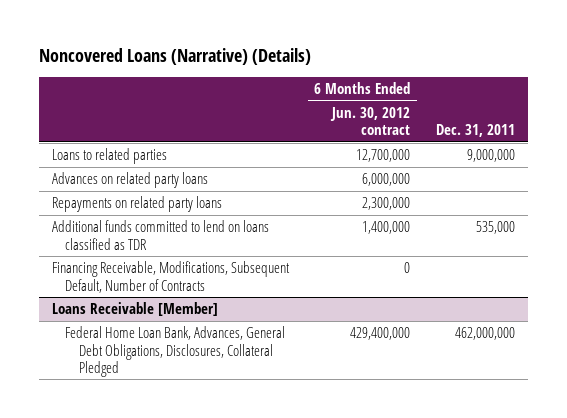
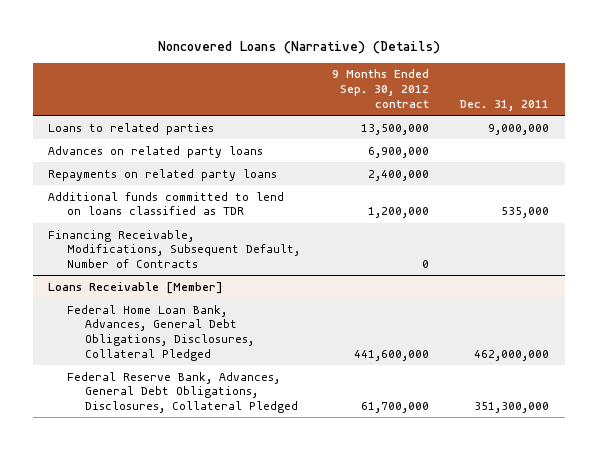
- | 6 Months Ended Jun. 30, 2012 contract | Dec. 31, 2011
+ | 9 Months Ended Sep. 30, 2012 contract | Dec. 31, 2011
@ Loans Receivable [Member]
+ Federal Reserve Bank, Advances, General Debt Obligations, Disclosures, Collateral Pledged | 61,700,000 | 351,300,000

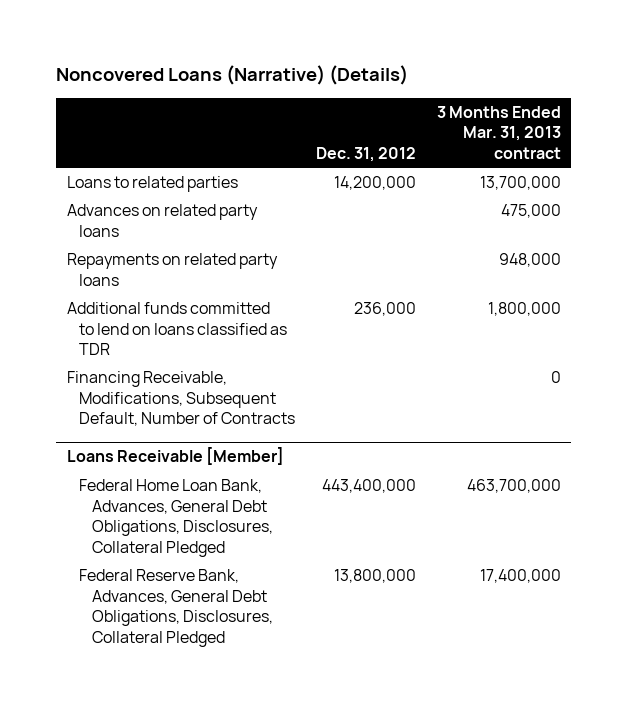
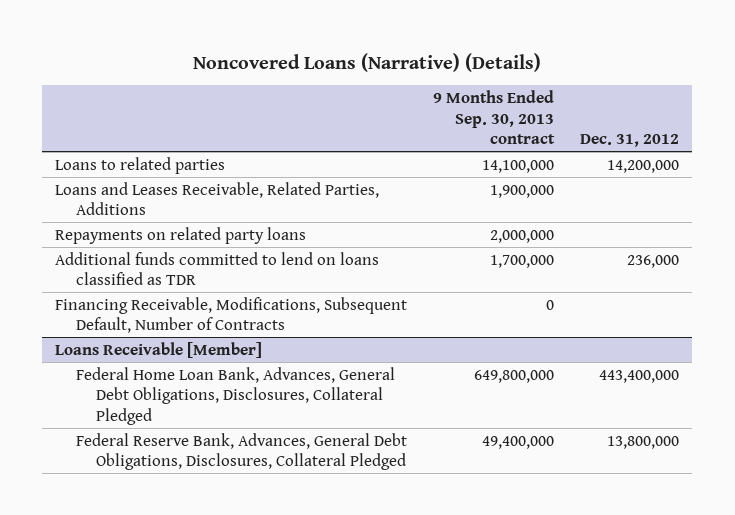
- | Dec. 31, 2012 | 3 Months Ended Mar. 31, 2013 contract
+ | 9 Months Ended Sep. 30, 2013 contract | Dec. 31, 2012
- Advances on related party loans | | 475,000
+ Loans and Leases Receivable, Related Parties, Additions | 1,900,000 |

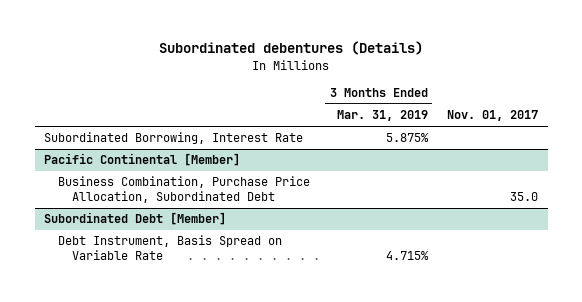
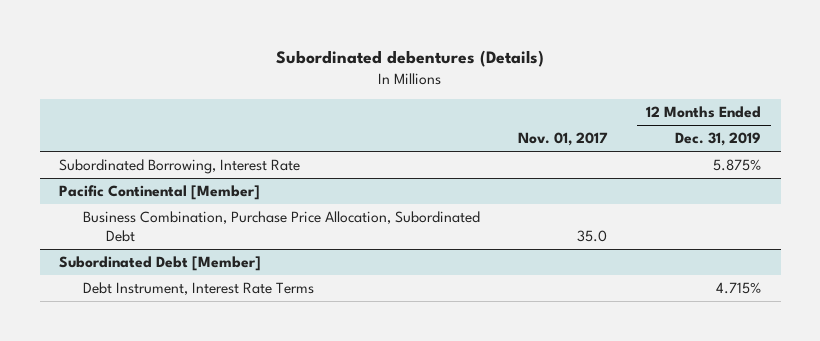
- | 3 Months Ended Mar. 31, 2019 | Nov. 01, 2017
+ | Nov. 01, 2017 | 12 Months Ended Dec. 31, 2019
@ Subordinated Debt [Member]
- Debt Instrument, Basis Spread on Variable Rate | 4.715% |
+ Debt Instrument, Interest Rate Terms | | 4.715%

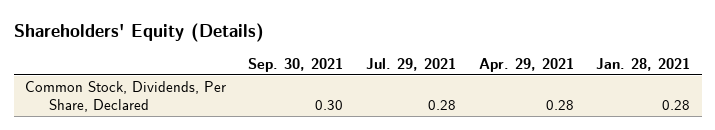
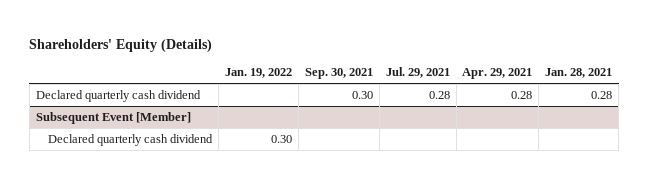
- | Sep. 30, 2021 | Jul. 29, 2021 | Apr. 29, 2021 | Jan. 28, 2021
+ | Jan. 19, 2022 | Sep. 30, 2021 | Jul. 29, 2021 | Apr. 29, 2021 | Jan. 28, 2021
- Common Stock, Dividends, Per Share, Declared | 0.30 | 0.28 | 0.28 | 0.28
+ Declared quarterly cash dividend | | 0.30 | 0.28 | 0.28 | 0.28
+ Subsequent Event [Member]
+ Declared quarterly cash dividend | 0.30 | | | |

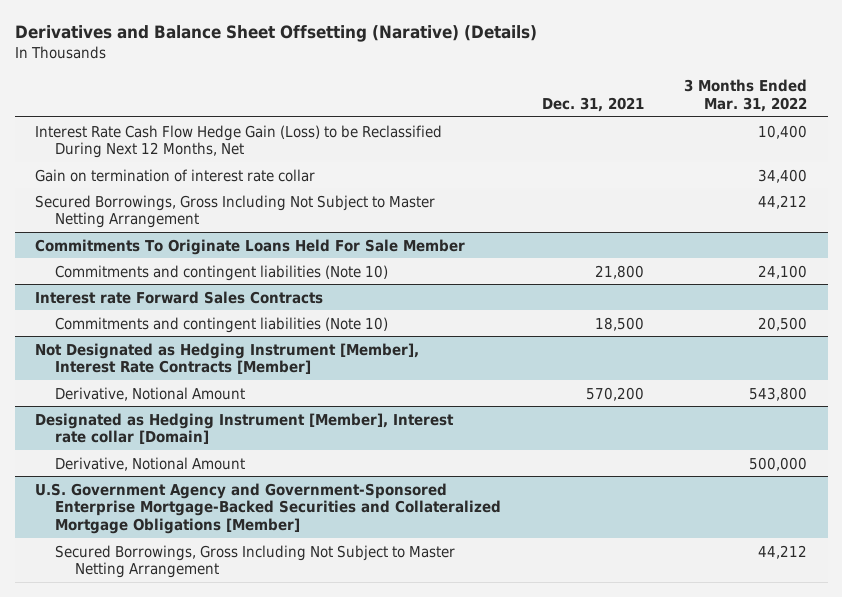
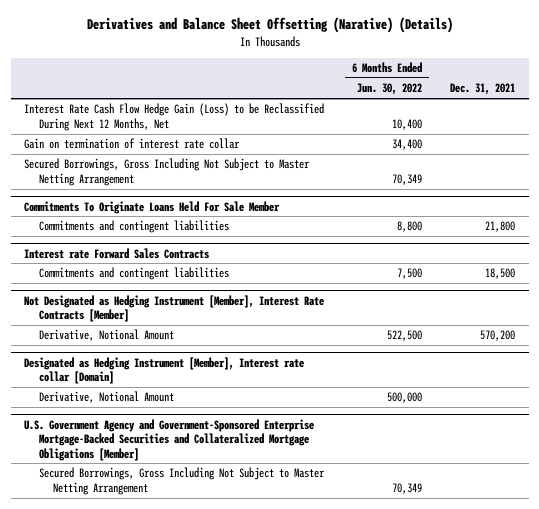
- | Dec. 31, 2021 | 3 Months Ended Mar. 31, 2022
+ | 6 Months Ended Jun. 30, 2022 | Dec. 31, 2021
@ Commitments To Originate Loans Held For Sale Member
- Commitments and contingent liabilities (Note 10) | 21,800 | 24,100
+ Commitments and contingent liabilities | 8,800 | 21,800
@ Interest rate Forward Sales Contracts
- Commitments and contingent liabilities (Note 10) | 18,500 | 20,500
+ Commitments and contingent liabilities | 7,500 | 18,500

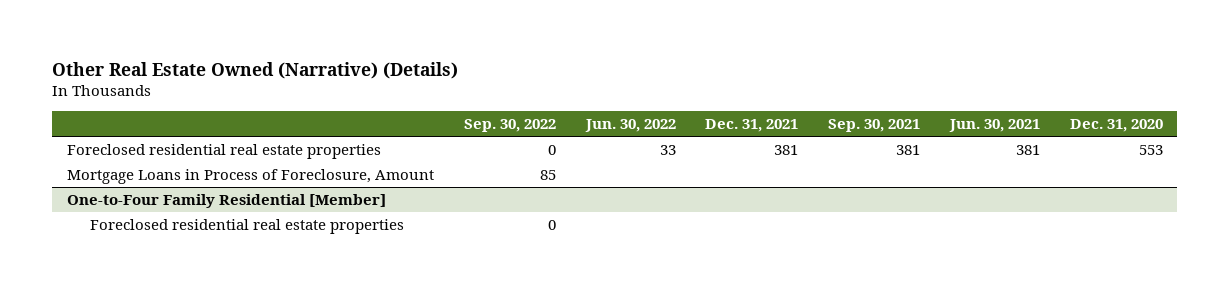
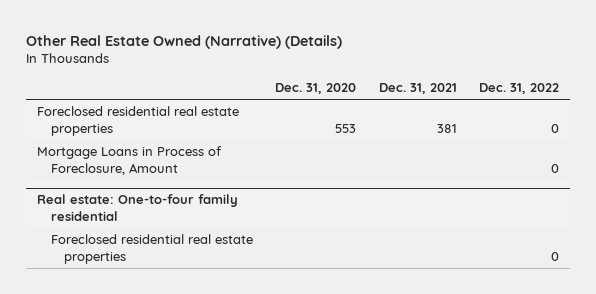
- | Sep. 30, 2022 | Jun. 30, 2022 | Dec. 31, 2021 | Sep. 30, 2021 | Jun. 30, 2021 | Dec. 31, 2020
+ | Dec. 31, 2020 | Dec. 31, 2021 | Dec. 31, 2022
- One-to-Four Family Residential [Member]
+ Real estate: One-to-four family residential

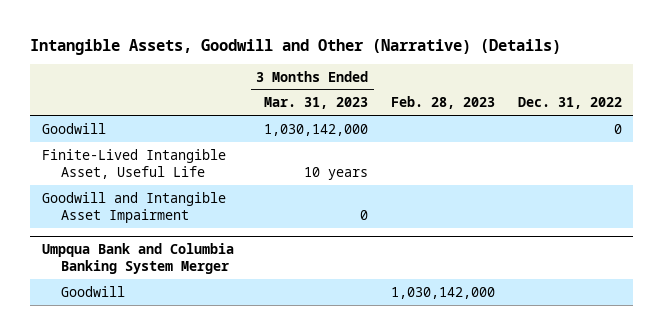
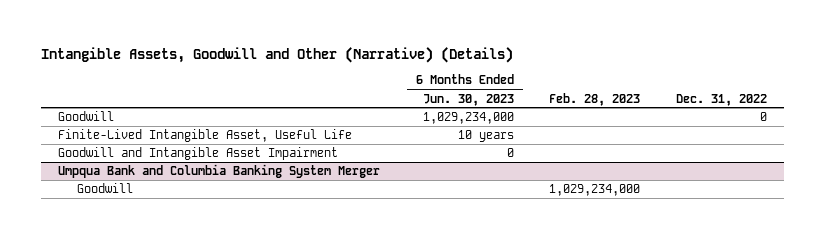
- | 3 Months Ended Mar. 31, 2023 | Feb. 28, 2023 | Dec. 31, 2022
+ | 6 Months Ended Jun. 30, 2023 | Feb. 28, 2023 | Dec. 31, 2022
@ Umpqua Bank and Columbia Banking System Merger
- Goodwill | | 1,030,142,000 |
+ Goodwill | | 1,029,234,000 |

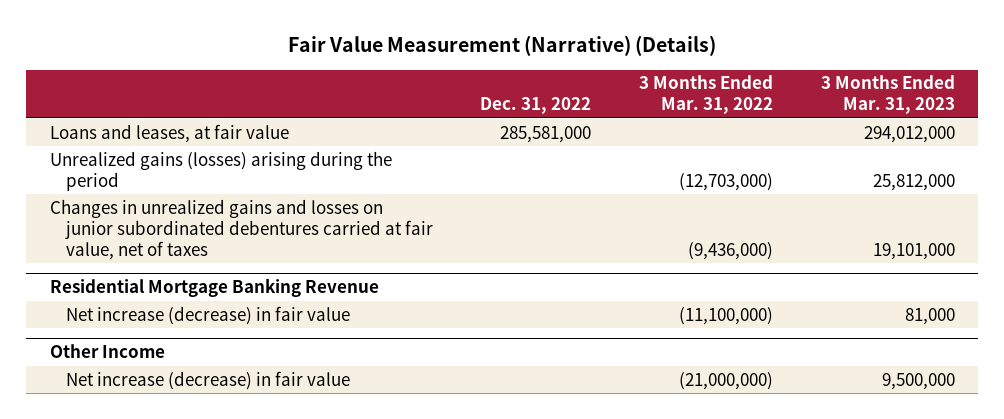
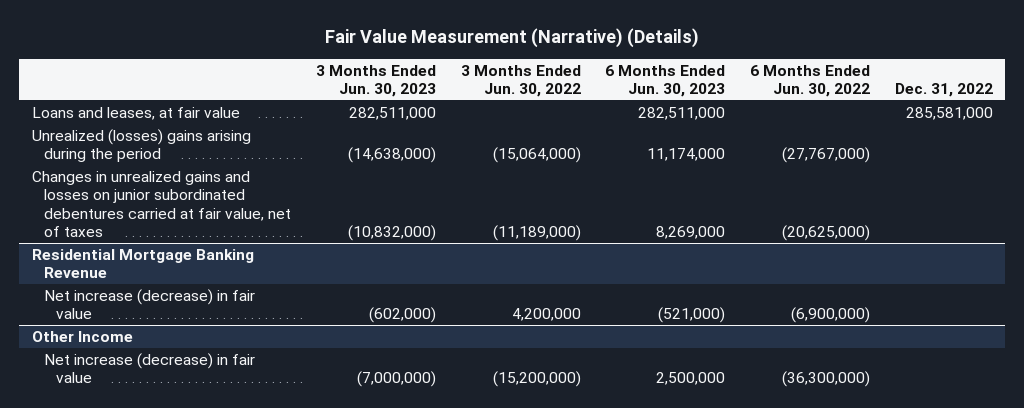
- | Dec. 31, 2022 | 3 Months Ended Mar. 31, 2022 | 3 Months Ended Mar. 31, 2023
+ | 3 Months Ended Jun. 30, 2023 | 3 Months Ended Jun. 30, 2022 | 6 Months Ended Jun. 30, 2023 | 6 Months Ended Jun. 30, 2022 | Dec. 31, 2022
- Unrealized gains (losses) arising during the period | | (12,703,000) | 25,812,000
+ Unrealized (losses) gains arising during the period | (14,638,000) | (15,064,000) | 11,174,000 | (27,767,000) |

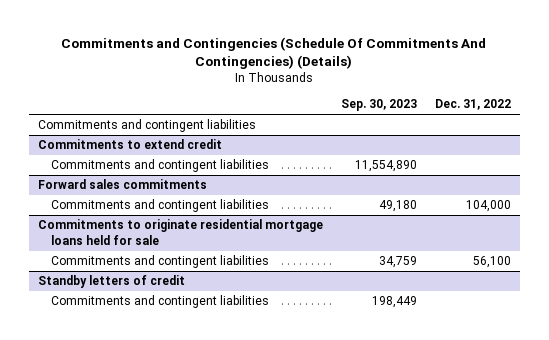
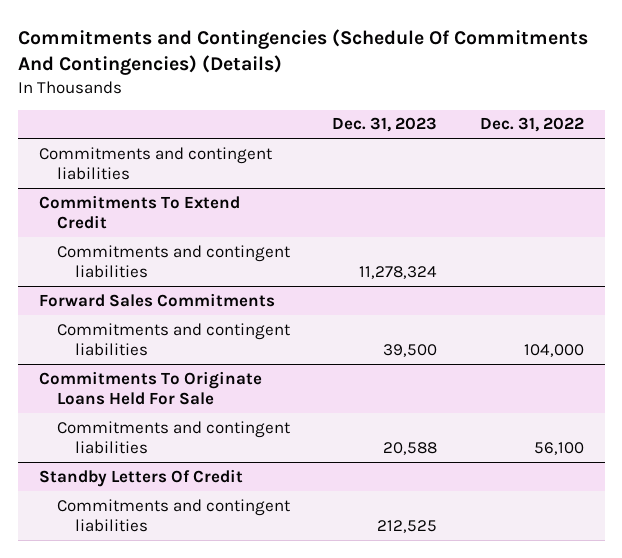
- | Sep. 30, 2023 | Dec. 31, 2022
+ | Dec. 31, 2023 | Dec. 31, 2022
- Commitments to extend credit
+ Commitments To Extend Credit
- Forward sales commitments
+ Forward Sales Commitments
- Commitments to originate residential mortgage loans held for sale
+ Commitments To Originate Loans Held For Sale
- Standby letters of credit
+ Standby Letters Of Credit

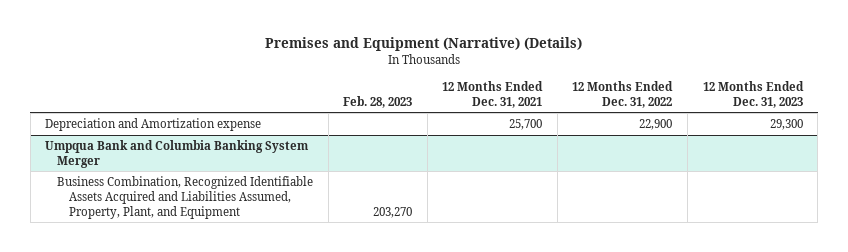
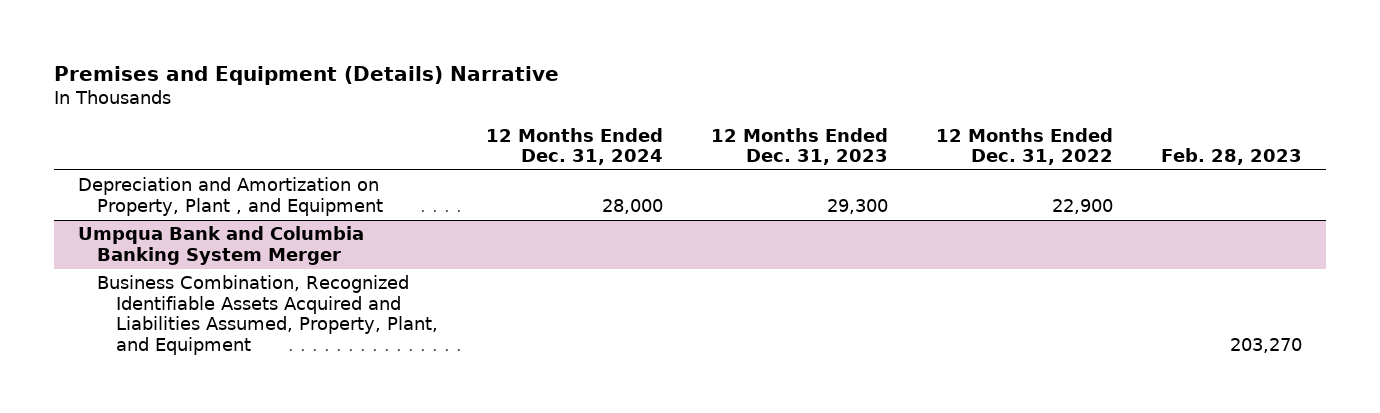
- Premises and Equipment (Narrative) (Details)
+ Premises and Equipment (Details) Narrative
- | Feb. 28, 2023 | 12 Months Ended Dec. 31, 2021 | 12 Months Ended Dec. 31, 2022 | 12 Months Ended Dec. 31, 2023
+ | 12 Months Ended Dec. 31, 2024 | 12 Months Ended Dec. 31, 2023 | 12 Months Ended Dec. 31, 2022 | Feb. 28, 2023
- Depreciation and Amortization expense | | 25,700 | 22,900 | 29,300
+ Depreciation and Amortization on Property, Plant , and Equipment | 28,000 | 29,300 | 22,900 |

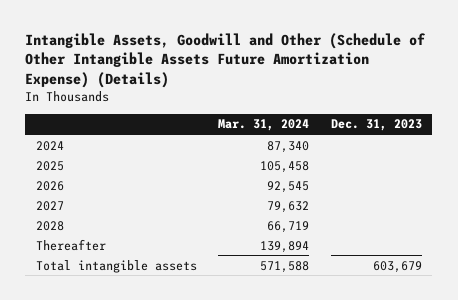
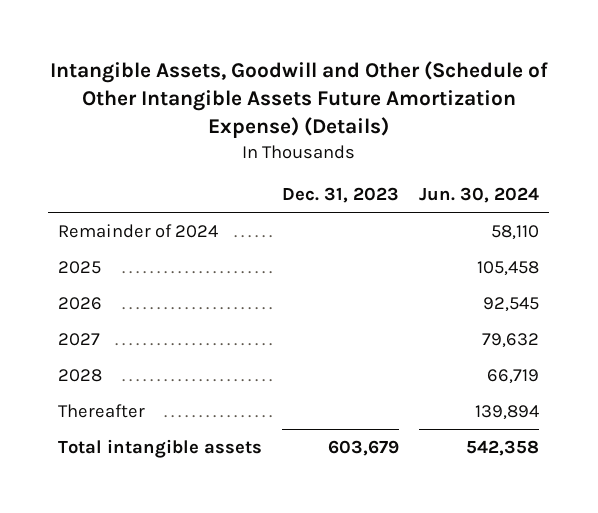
- | Mar. 31, 2024 | Dec. 31, 2023
+ | Dec. 31, 2023 | Jun. 30, 2024
- 2024 | 87,340 |
+ Remainder of 2024 | | 58,110

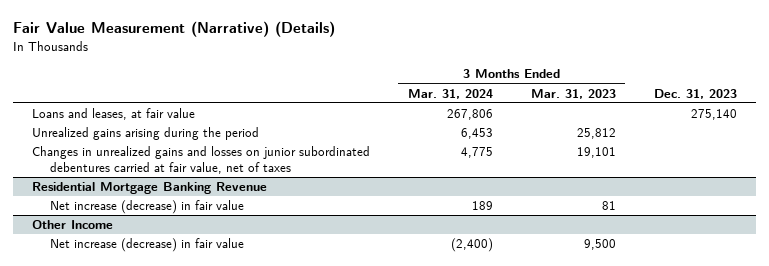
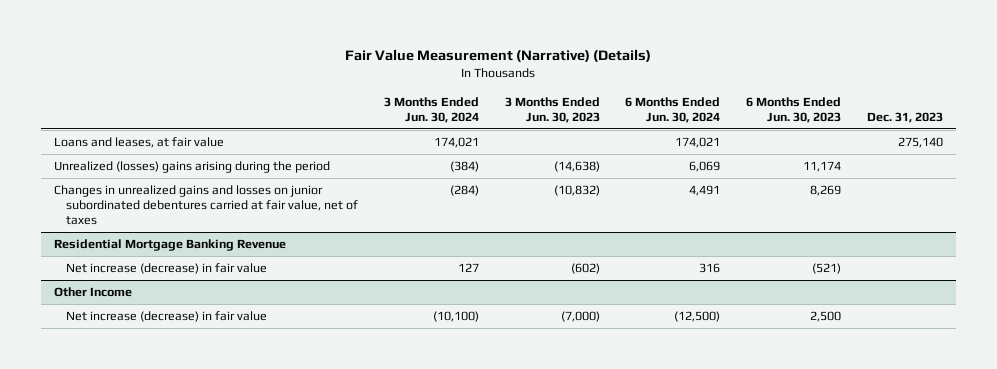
- | 3 Months Ended Mar. 31, 2024 | 3 Months Ended Mar. 31, 2023 | Dec. 31, 2023
+ | 3 Months Ended Jun. 30, 2024 | 3 Months Ended Jun. 30, 2023 | 6 Months Ended Jun. 30, 2024 | 6 Months Ended Jun. 30, 2023 | Dec. 31, 2023
- Unrealized gains arising during the period | 6,453 | 25,812 |
+ Unrealized (losses) gains arising during the period | (384) | (14,638) | 6,069 | 11,174 |

